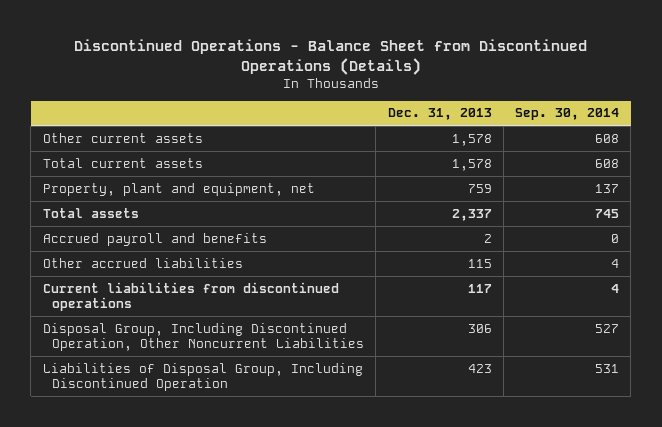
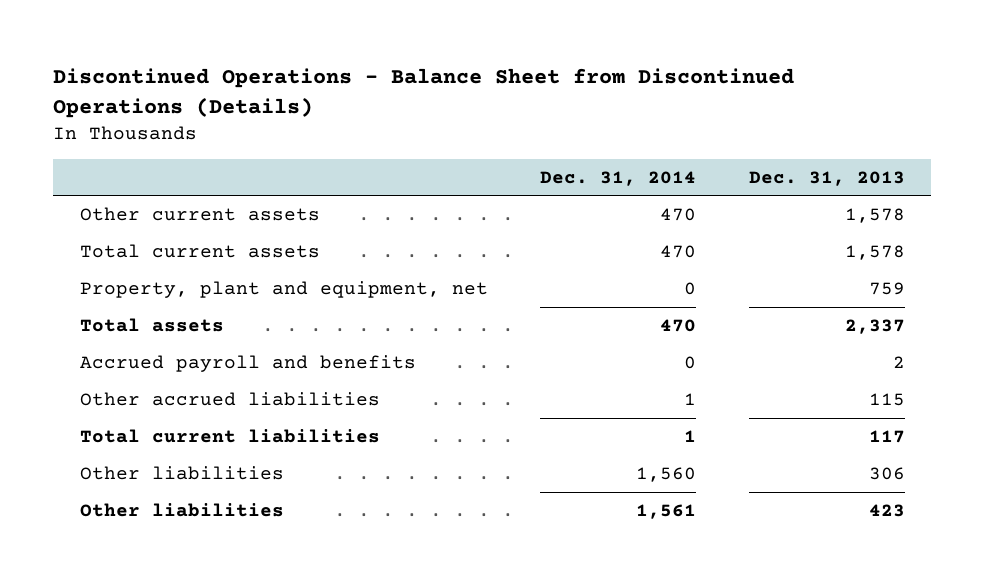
- | Dec. 31, 2013 | Sep. 30, 2014
+ | Dec. 31, 2014 | Dec. 31, 2013
- Current liabilities from discontinued operations | 117 | 4
- Disposal Group, Including Discontinued Operation, Other Noncurrent Liabilities | 306 | 527
- Liabilities of Disposal Group, Including Discontinued Operation | 423 | 531
+ Total current liabilities | 1 | 117
+ Other liabilities | 1,560 | 306
+ Other liabilities | 1,561 | 423

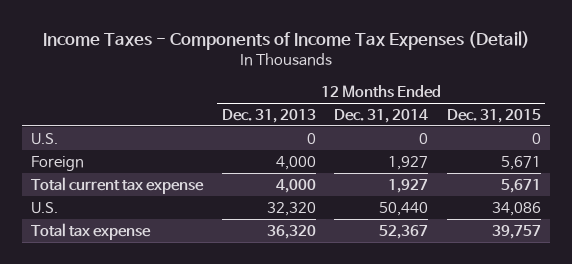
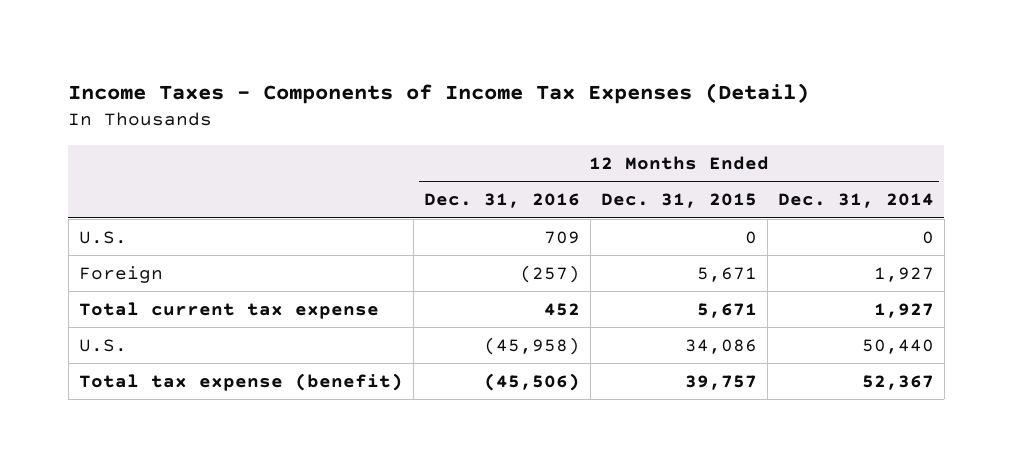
- | 12 Months Ended Dec. 31, 2013 | 12 Months Ended Dec. 31, 2014 | 12 Months Ended Dec. 31, 2015
+ | 12 Months Ended Dec. 31, 2016 | 12 Months Ended Dec. 31, 2015 | 12 Months Ended Dec. 31, 2014
- Total tax expense | 36,320 | 52,367 | 39,757
+ Total tax expense (benefit) | (45,506) | 39,757 | 52,367

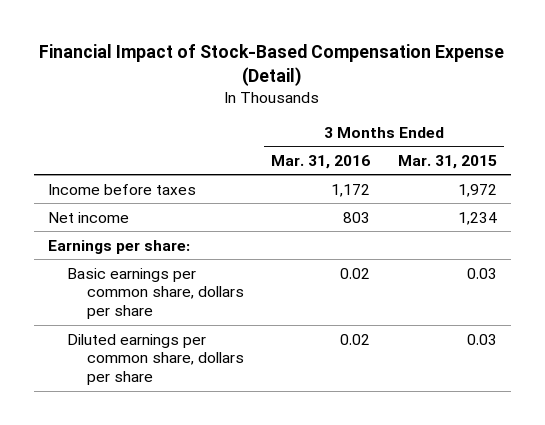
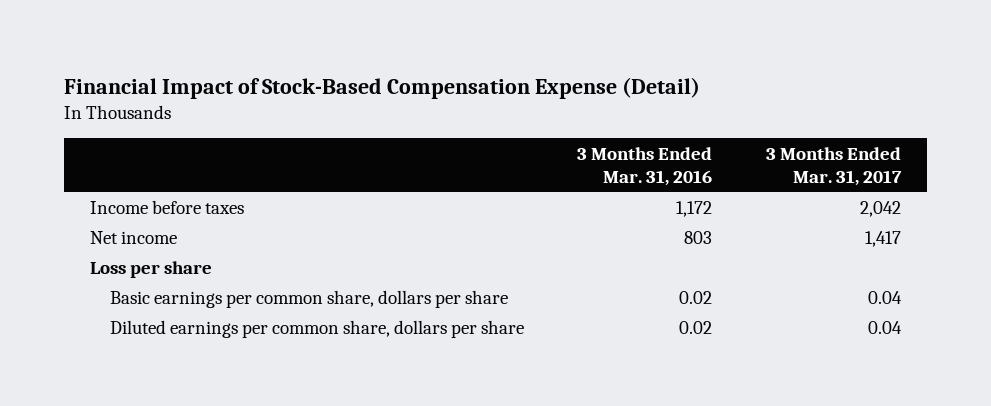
- | 3 Months Ended Mar. 31, 2016 | 3 Months Ended Mar. 31, 2015
+ | 3 Months Ended Mar. 31, 2016 | 3 Months Ended Mar. 31, 2017
- Earnings per share:
+ Loss per share

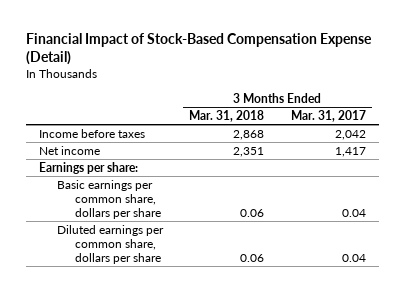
- | 3 Months Ended Mar. 31, 2016 | 3 Months Ended Mar. 31, 2017
+ | 3 Months Ended Mar. 31, 2018 | 3 Months Ended Mar. 31, 2017
- Loss per share
+ Earnings per share:

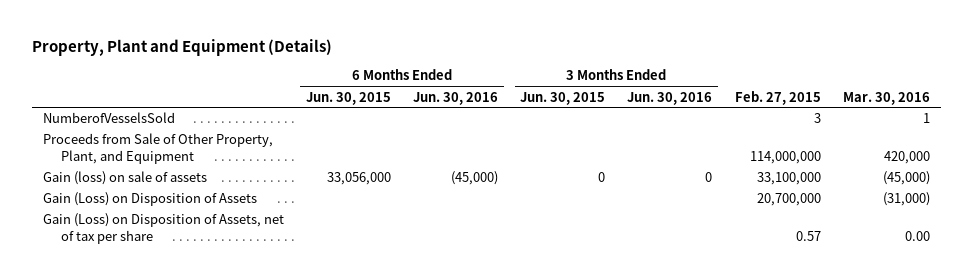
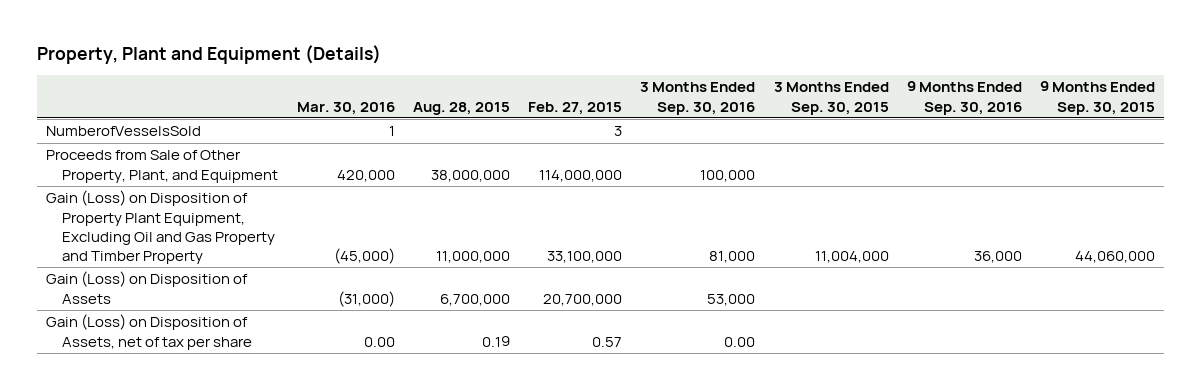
- | 6 Months Ended Jun. 30, 2015 | 6 Months Ended Jun. 30, 2016 | 3 Months Ended Jun. 30, 2015 | 3 Months Ended Jun. 30, 2016 | Feb. 27, 2015 | Mar. 30, 2016
+ | Mar. 30, 2016 | Aug. 28, 2015 | Feb. 27, 2015 | 3 Months Ended Sep. 30, 2016 | 3 Months Ended Sep. 30, 2015 | 9 Months Ended Sep. 30, 2016 | 9 Months Ended Sep. 30, 2015
- Gain (loss) on sale of assets | 33,056,000 | (45,000) | 0 | 0 | 33,100,000 | (45,000)
+ Gain (Loss) on Disposition of Property Plant Equipment, Excluding Oil and Gas Property and Timber Property | (45,000) | 11,000,000 | 33,100,000 | 81,000 | 11,004,000 | 36,000 | 44,060,000

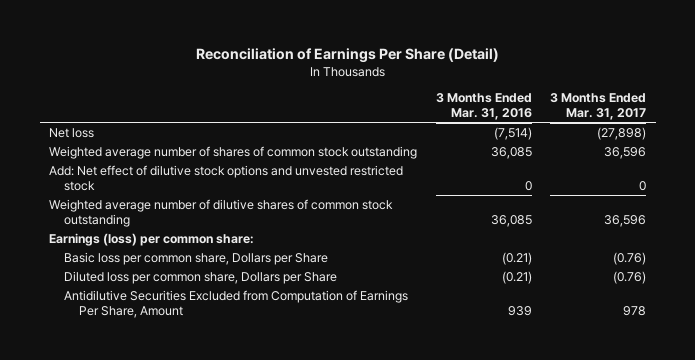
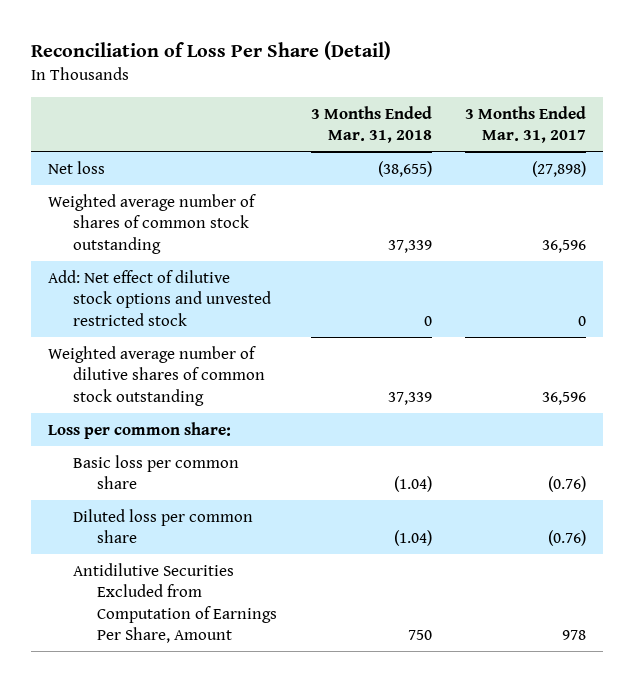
- Reconciliation of Earnings Per Share (Detail)
+ Reconciliation of Loss Per Share (Detail)
- | 3 Months Ended Mar. 31, 2016 | 3 Months Ended Mar. 31, 2017
+ | 3 Months Ended Mar. 31, 2018 | 3 Months Ended Mar. 31, 2017
- Earnings (loss) per common share:
- Basic loss per common share, Dollars per Share | (0.21) | (0.76)
- Diluted loss per common share, Dollars per Share | (0.21) | (0.76)
+ Loss per common share:
+ Basic loss per common share | (1.04) | (0.76)
+ Diluted loss per common share | (1.04) | (0.76)

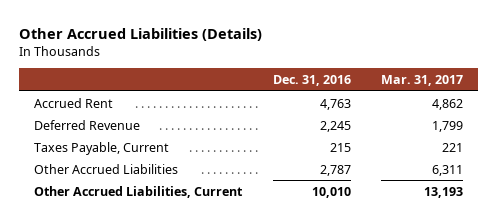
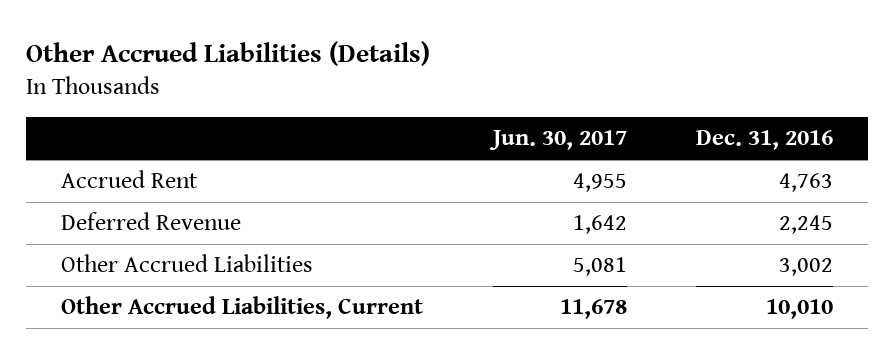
- | Dec. 31, 2016 | Mar. 31, 2017
+ | Jun. 30, 2017 | Dec. 31, 2016
- Taxes Payable, Current | 215 | 221
- Other Accrued Liabilities | 2,787 | 6,311
+ Other Accrued Liabilities | 5,081 | 3,002

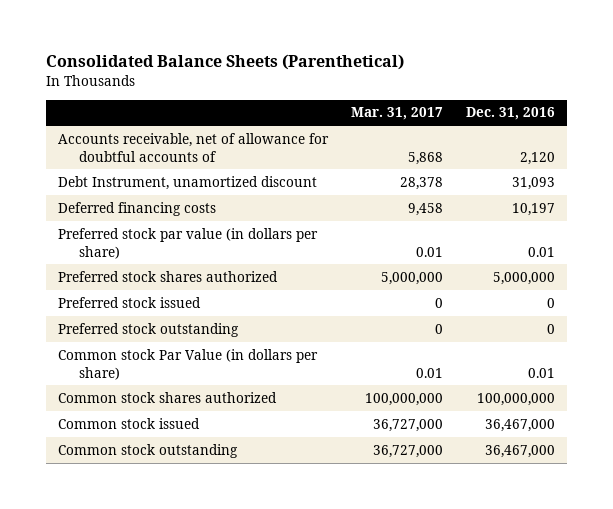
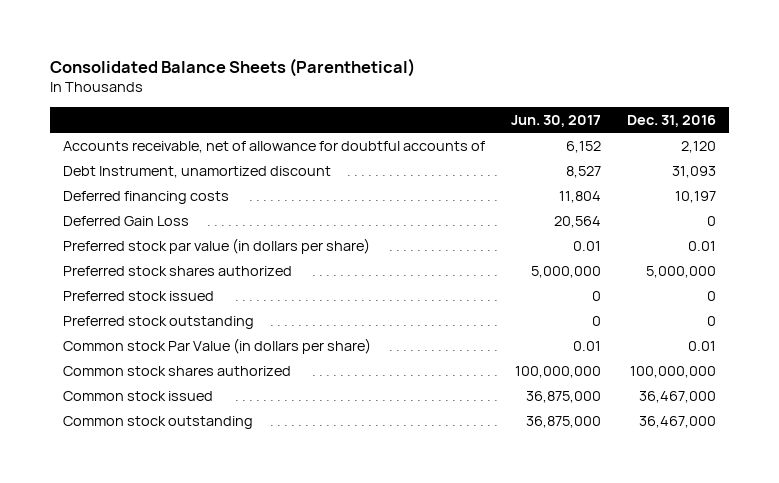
- | Mar. 31, 2017 | Dec. 31, 2016
+ | Jun. 30, 2017 | Dec. 31, 2016
+ Deferred Gain Loss | 20,564 | 0

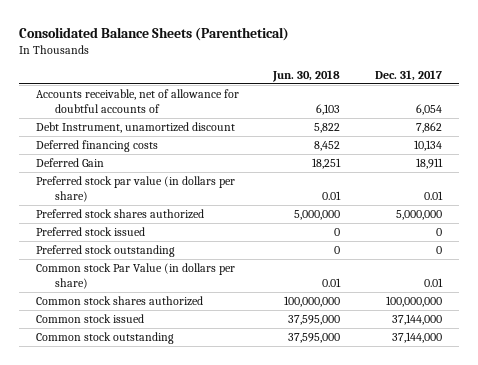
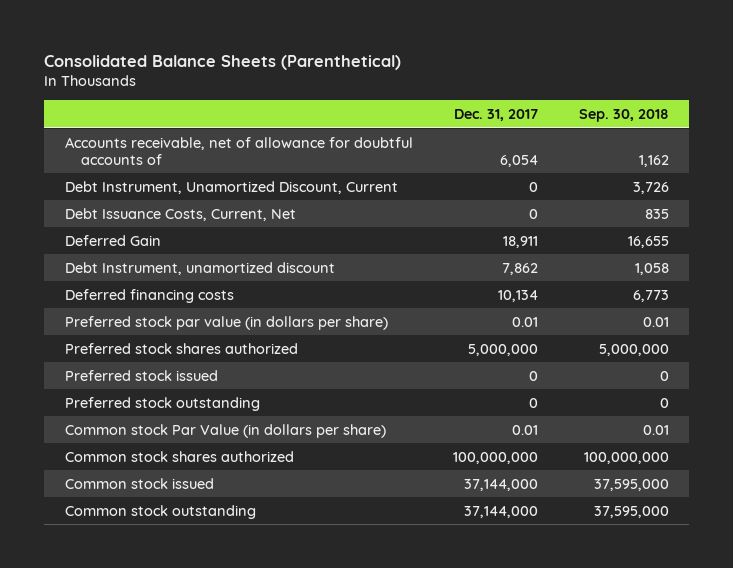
- | Jun. 30, 2018 | Dec. 31, 2017
+ | Dec. 31, 2017 | Sep. 30, 2018
+ Debt Instrument, Unamortized Discount, Current | 0 | 3,726
+ Debt Issuance Costs, Current, Net | 0 | 835
moved up: Deferred Gain | 18,911 | 16,655

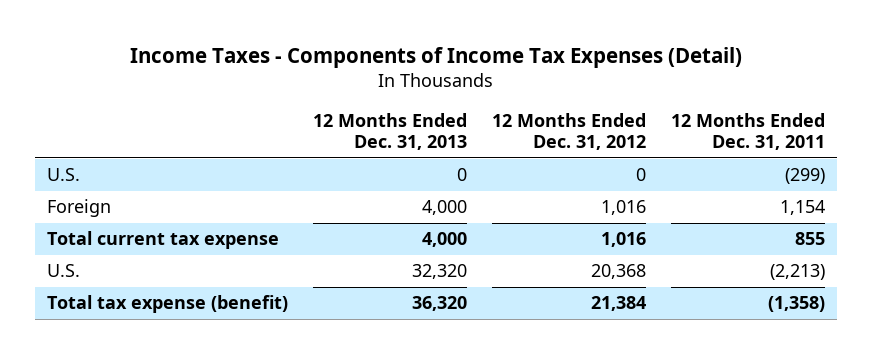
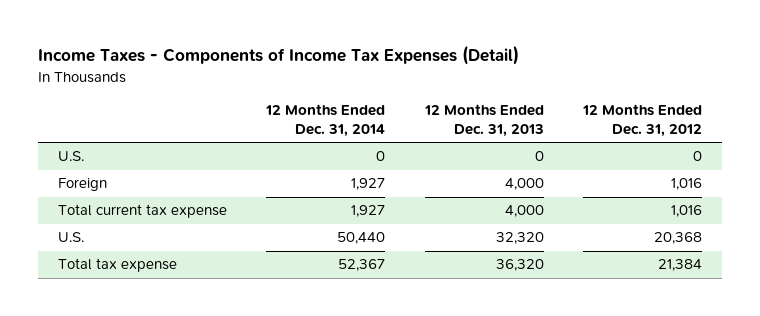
- | 12 Months Ended Dec. 31, 2013 | 12 Months Ended Dec. 31, 2012 | 12 Months Ended Dec. 31, 2011
+ | 12 Months Ended Dec. 31, 2014 | 12 Months Ended Dec. 31, 2013 | 12 Months Ended Dec. 31, 2012
- Total tax expense (benefit) | 36,320 | 21,384 | (1,358)
+ Total tax expense | 52,367 | 36,320 | 21,384

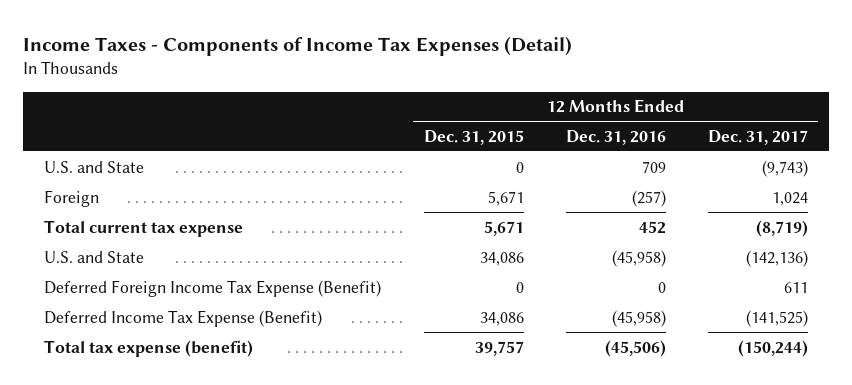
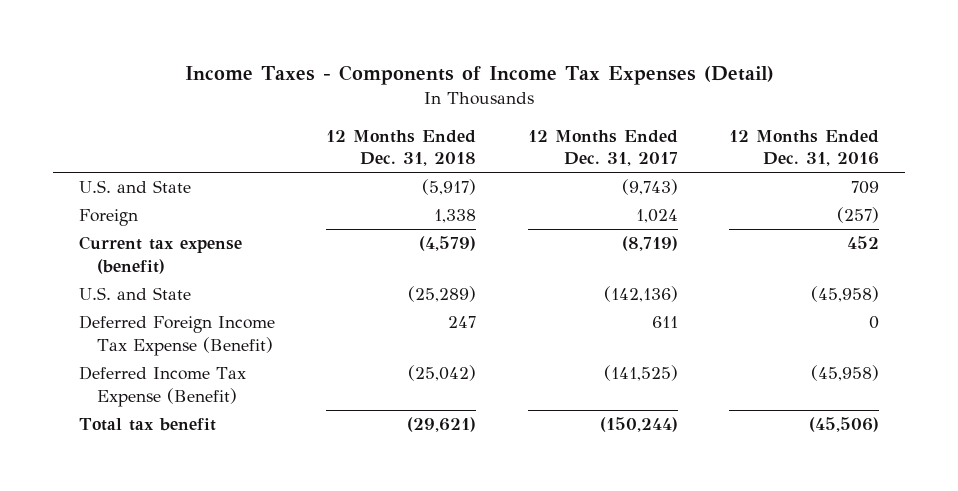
- | 12 Months Ended Dec. 31, 2015 | 12 Months Ended Dec. 31, 2016 | 12 Months Ended Dec. 31, 2017
+ | 12 Months Ended Dec. 31, 2018 | 12 Months Ended Dec. 31, 2017 | 12 Months Ended Dec. 31, 2016
- Total current tax expense | 5,671 | 452 | (8,719)
+ Current tax expense (benefit) | (4,579) | (8,719) | 452
- Total tax expense (benefit) | 39,757 | (45,506) | (150,244)
+ Total tax benefit | (29,621) | (150,244) | (45,506)

